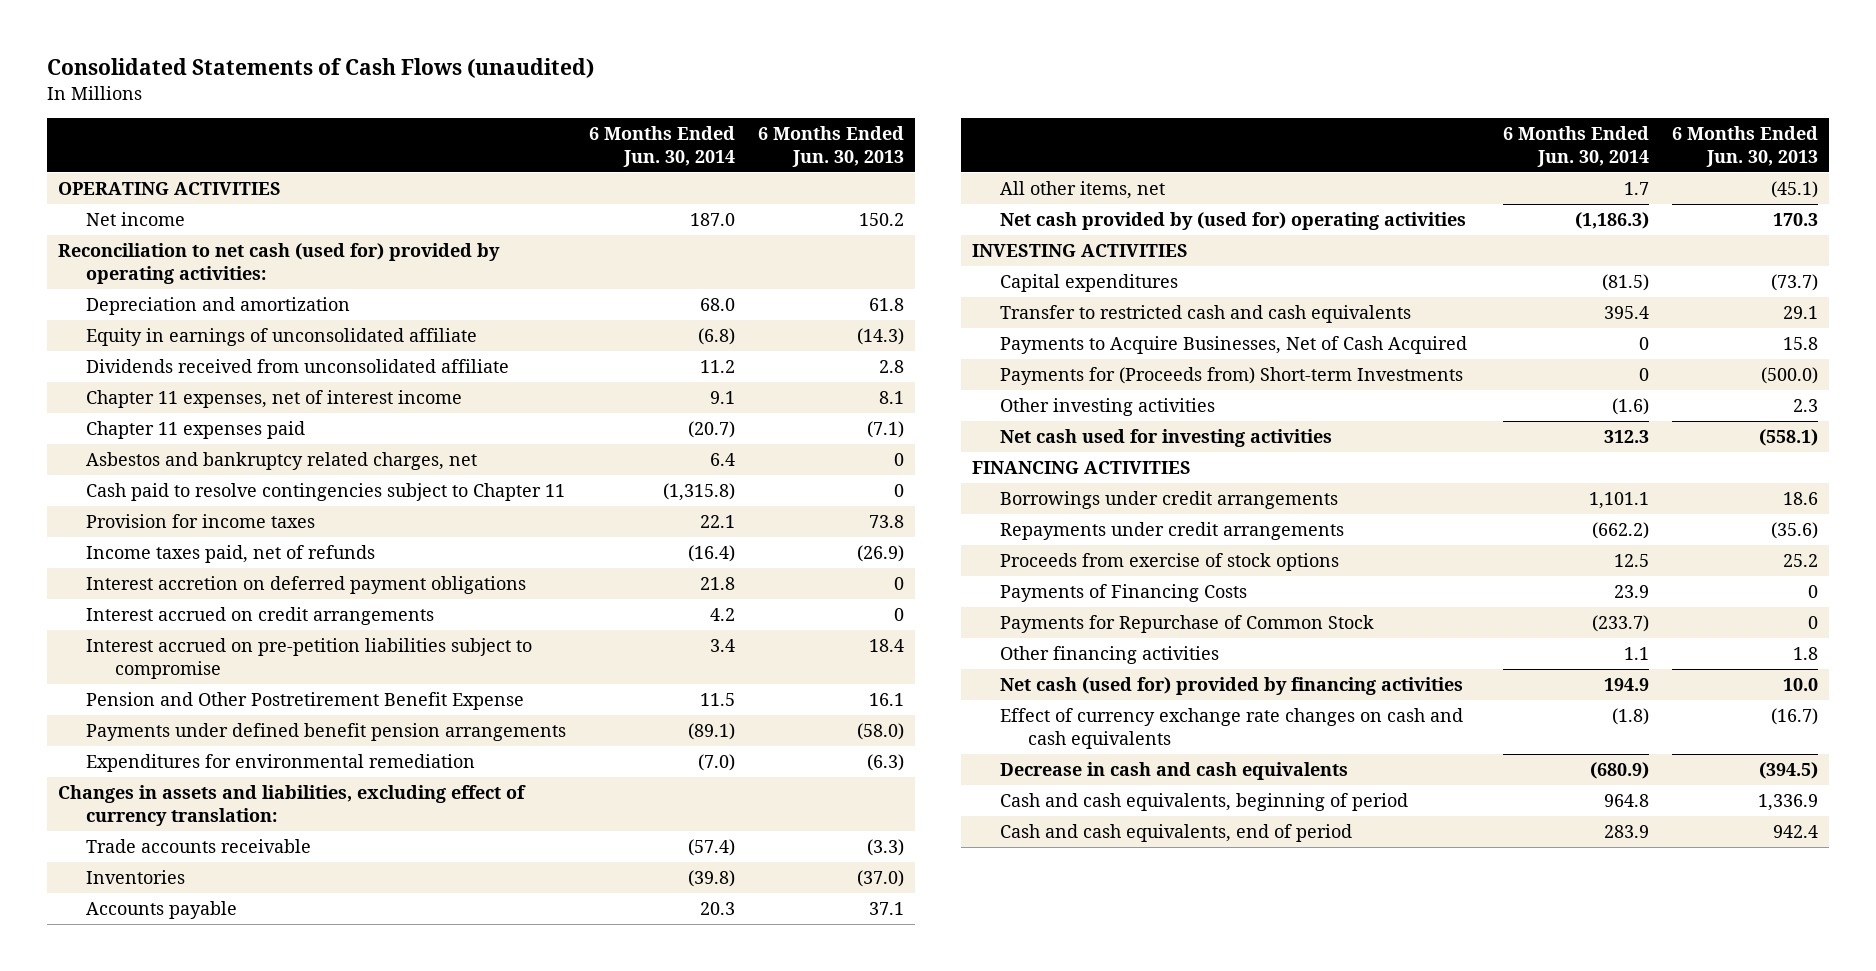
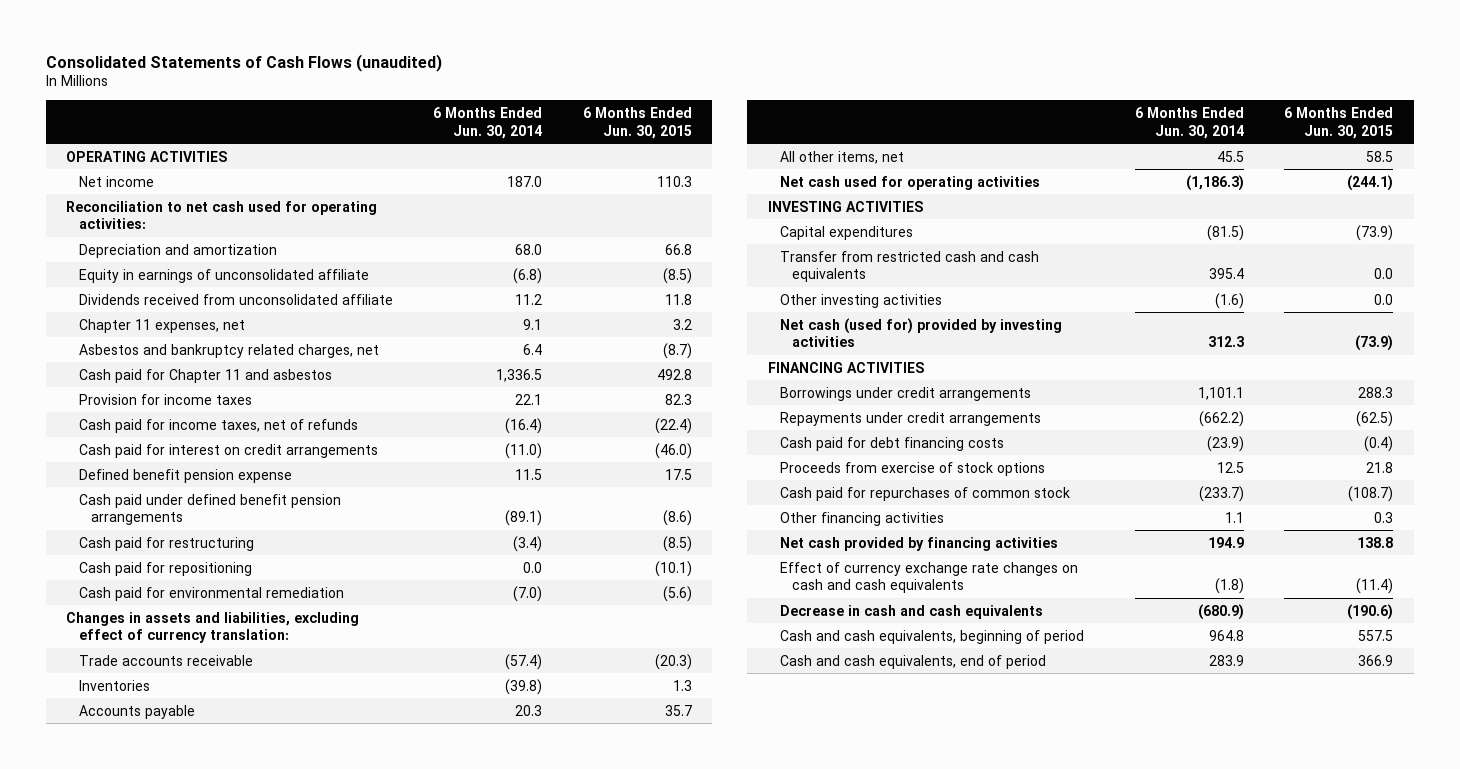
- | 6 Months Ended Jun. 30, 2014 | 6 Months Ended Jun. 30, 2013
+ | 6 Months Ended Jun. 30, 2014 | 6 Months Ended Jun. 30, 2015
- Reconciliation to net cash (used for) provided by operating activities:
+ Reconciliation to net cash used for operating activities:
- Chapter 11 expenses, net of interest income | 9.1 | 8.1
- Chapter 11 expenses paid | (20.7) | (7.1)
+ Chapter 11 expenses, net | 9.1 | 3.2
- Cash paid to resolve contingencies subject to Chapter 11 | (1,315.8) | 0
+ Cash paid for Chapter 11 and asbestos | 1,336.5 | 492.8
- Income taxes paid, net of refunds | (16.4) | (26.9)
- Interest accretion on deferred payment obligations | 21.8 | 0
- Interest accrued on credit arrangements | 4.2 | 0
- Interest accrued on pre-petition liabilities subject to compromise | 3.4 | 18.4
- Pension and Other Postretirement Benefit Expense | 11.5 | 16.1
- Payments under defined benefit pension arrangements | (89.1) | (58.0)
- Expenditures for environmental remediation | (7.0) | (6.3)
+ Cash paid for income taxes, net of refunds | (16.4) | (22.4)
+ Cash paid for interest on credit arrangements | (11.0) | (46.0)
+ Defined benefit pension expense | 11.5 | 17.5
+ Cash paid under defined benefit pension arrangements | (89.1) | (8.6)
+ Cash paid for restructuring | (3.4) | (8.5)
+ Cash paid for repositioning | 0.0 | (10.1)
+ Cash paid for environmental remediation | (7.0) | (5.6)
- All other items, net | 1.7 | (45.1)
- Net cash provided by (used for) operating activities | (1,186.3) | 170.3
+ All other items, net | 45.5 | 58.5
+ Net cash used for operating activities | (1,186.3) | (244.1)
- Transfer to restricted cash and cash equivalents | 395.4 | 29.1
- Payments to Acquire Businesses, Net of Cash Acquired | 0 | 15.8
- Payments for (Proceeds from) Short-term Investments | 0 | (500.0)
+ Transfer from restricted cash and cash equivalents | 395.4 | 0.0
- Net cash used for investing activities | 312.3 | (558.1)
+ Net cash (used for) provided by investing activities | 312.3 | (73.9)
+ Cash paid for debt financing costs | (23.9) | (0.4)
- Payments of Financing Costs | 23.9 | 0
- Payments for Repurchase of Common Stock | (233.7) | 0
+ Cash paid for repurchases of common stock | (233.7) | (108.7)
- Net cash (used for) provided by financing activities | 194.9 | 10.0
+ Net cash provided by financing activities | 194.9 | 138.8

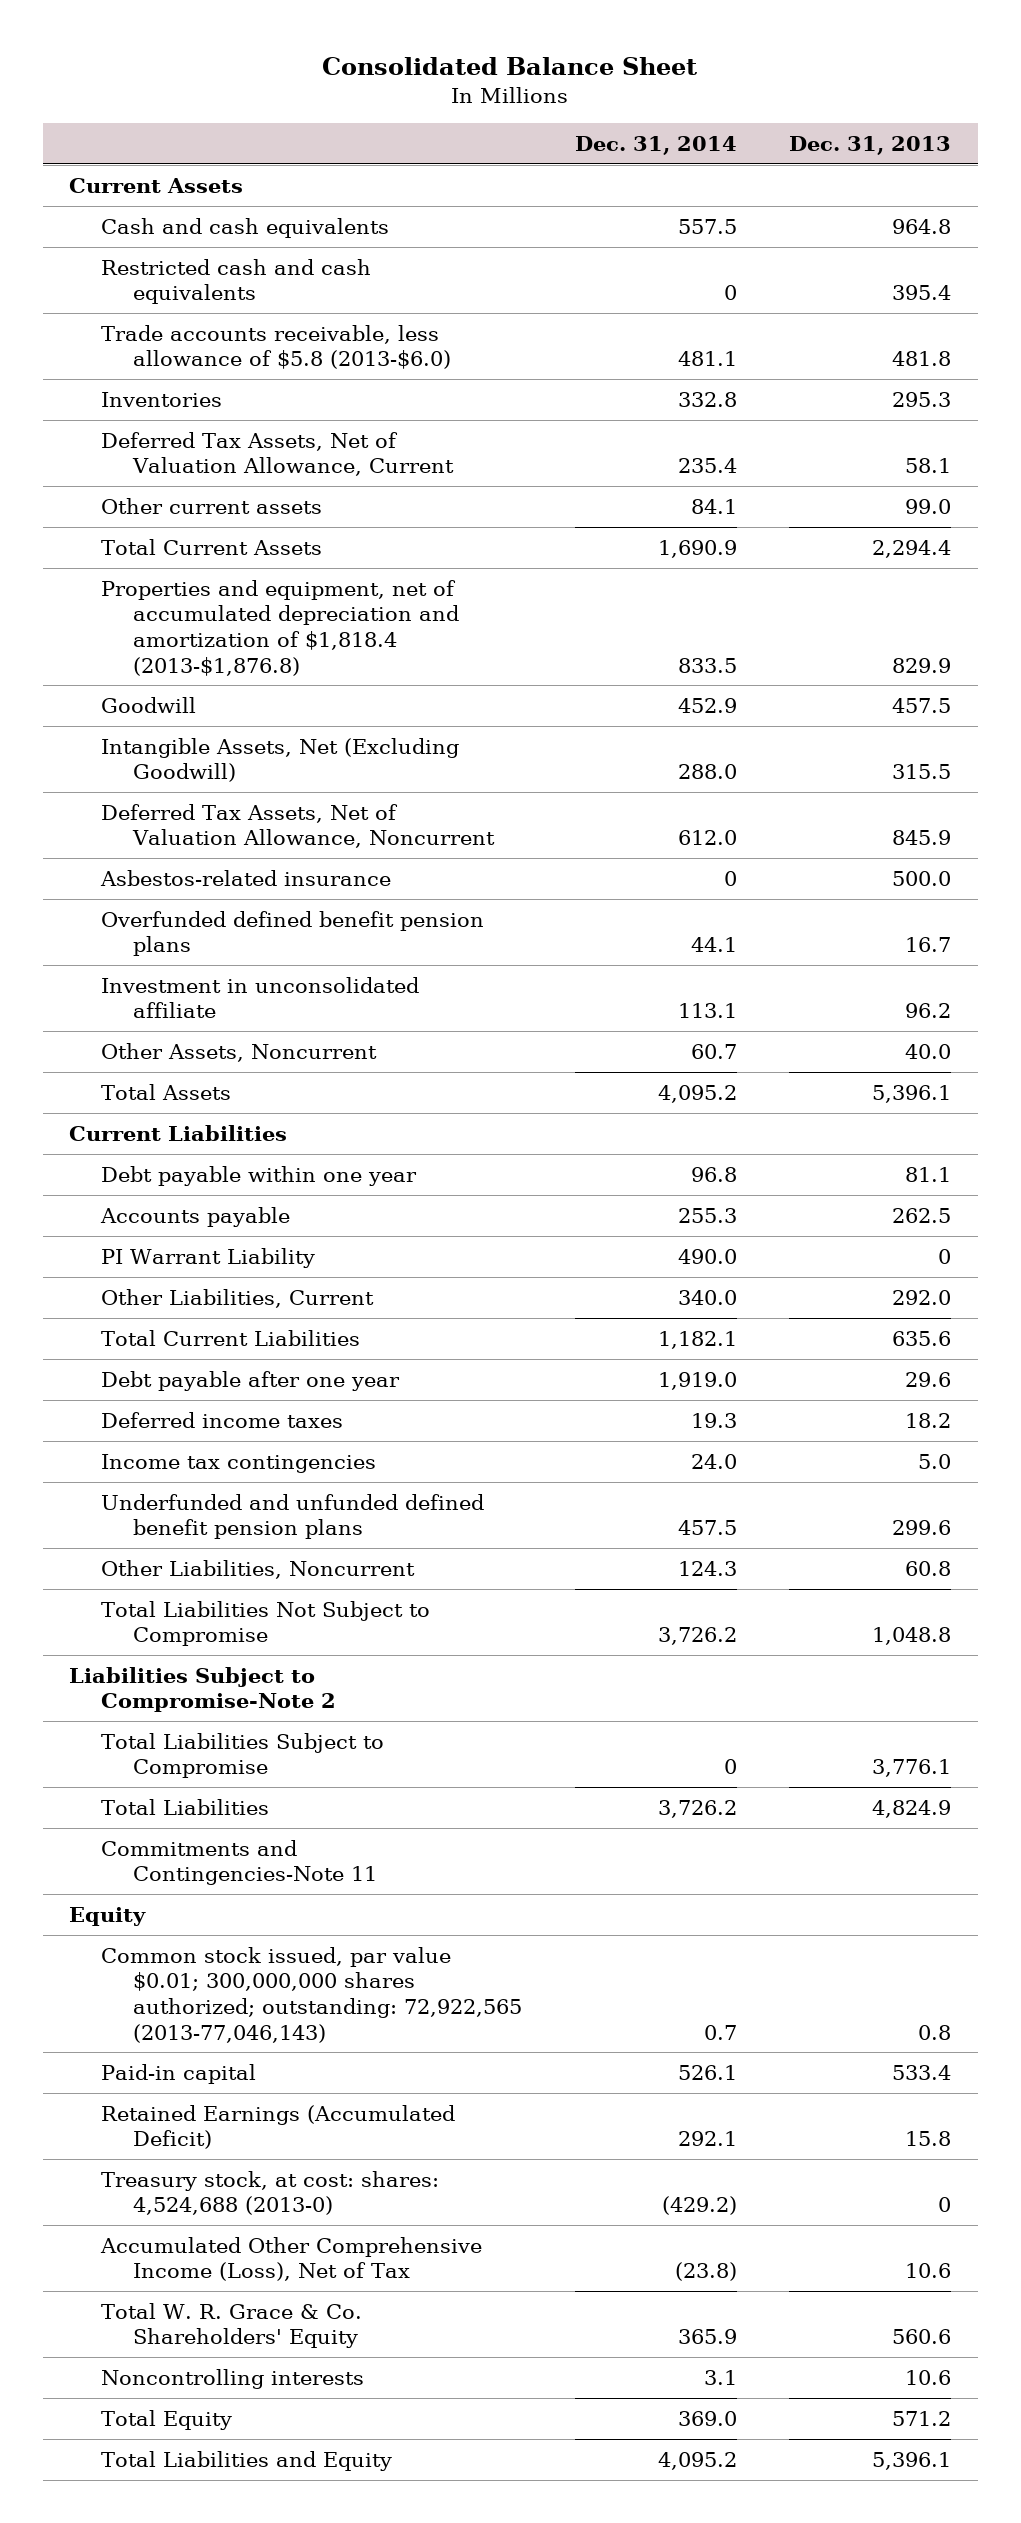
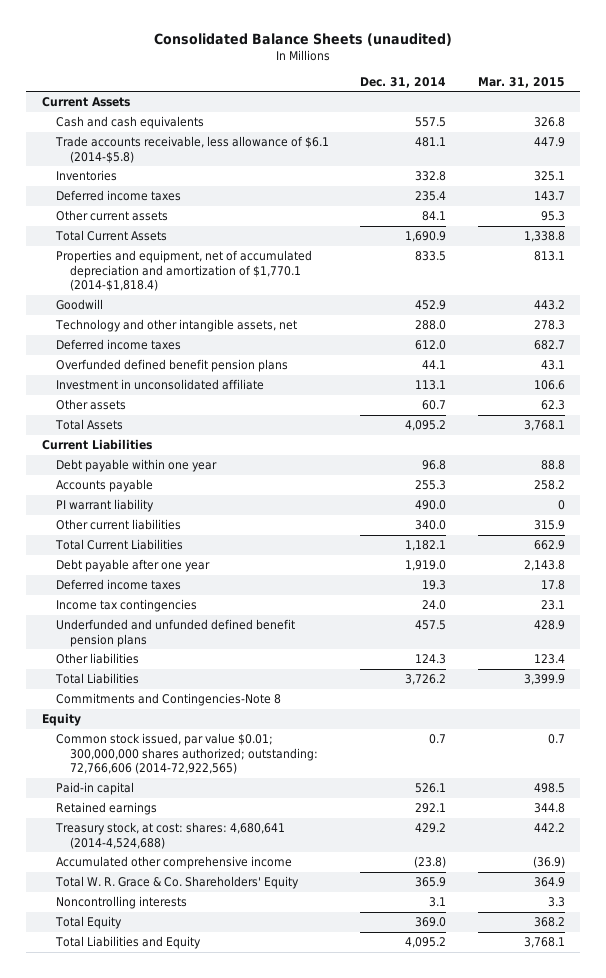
- Consolidated Balance Sheet
+ Consolidated Balance Sheets (unaudited)
- | Dec. 31, 2014 | Dec. 31, 2013
+ | Dec. 31, 2014 | Mar. 31, 2015
- Restricted cash and cash equivalents | 0 | 395.4
- Trade accounts receivable, less allowance of $5.8 (2013-$6.0) | 481.1 | 481.8
+ Trade accounts receivable, less allowance of $6.1 (2014-$5.8) | 481.1 | 447.9
- Deferred Tax Assets, Net of Valuation Allowance, Current | 235.4 | 58.1
+ Deferred income taxes | 235.4 | 143.7
- Properties and equipment, net of accumulated depreciation and amortization of $1,818.4 (2013-$1,876.8) | 833.5 | 829.9
+ Properties and equipment, net of accumulated depreciation and amortization of $1,770.1 (2014-$1,818.4) | 833.5 | 813.1
- Intangible Assets, Net (Excluding Goodwill) | 288.0 | 315.5
- Deferred Tax Assets, Net of Valuation Allowance, Noncurrent | 612.0 | 845.9
- Asbestos-related insurance | 0 | 500.0
+ Technology and other intangible assets, net | 288.0 | 278.3
+ Deferred income taxes | 612.0 | 682.7
- Other Assets, Noncurrent | 60.7 | 40.0
+ Other assets | 60.7 | 62.3
- PI Warrant Liability | 490.0 | 0
- Other Liabilities, Current | 340.0 | 292.0
+ PI warrant liability | 490.0 | 0
+ Other current liabilities | 340.0 | 315.9
- Other Liabilities, Noncurrent | 124.3 | 60.8
- Total Liabilities Not Subject to Compromise | 3,726.2 | 1,048.8
- Liabilities Subject to Compromise-Note 2
- Total Liabilities Subject to Compromise | 0 | 3,776.1
+ Other liabilities | 124.3 | 123.4
- Commitments and Contingencies-Note 11
+ Commitments and Contingencies-Note 8
- Common stock issued, par value $0.01; 300,000,000 shares authorized; outstanding: 72,922,565 (2013-77,046,143) | 0.7 | 0.8
+ Common stock issued, par value $0.01; 300,000,000 shares authorized; outstanding: 72,766,606 (2014-72,922,565) | 0.7 | 0.7
- Retained Earnings (Accumulated Deficit) | 292.1 | 15.8
- Treasury stock, at cost: shares: 4,524,688 (2013-0) | (429.2) | 0
- Accumulated Other Comprehensive Income (Loss), Net of Tax | (23.8) | 10.6
+ Retained earnings | 292.1 | 344.8
+ Treasury stock, at cost: shares: 4,680,641 (2014-4,524,688) | 429.2 | 442.2
+ Accumulated other comprehensive income | (23.8) | (36.9)

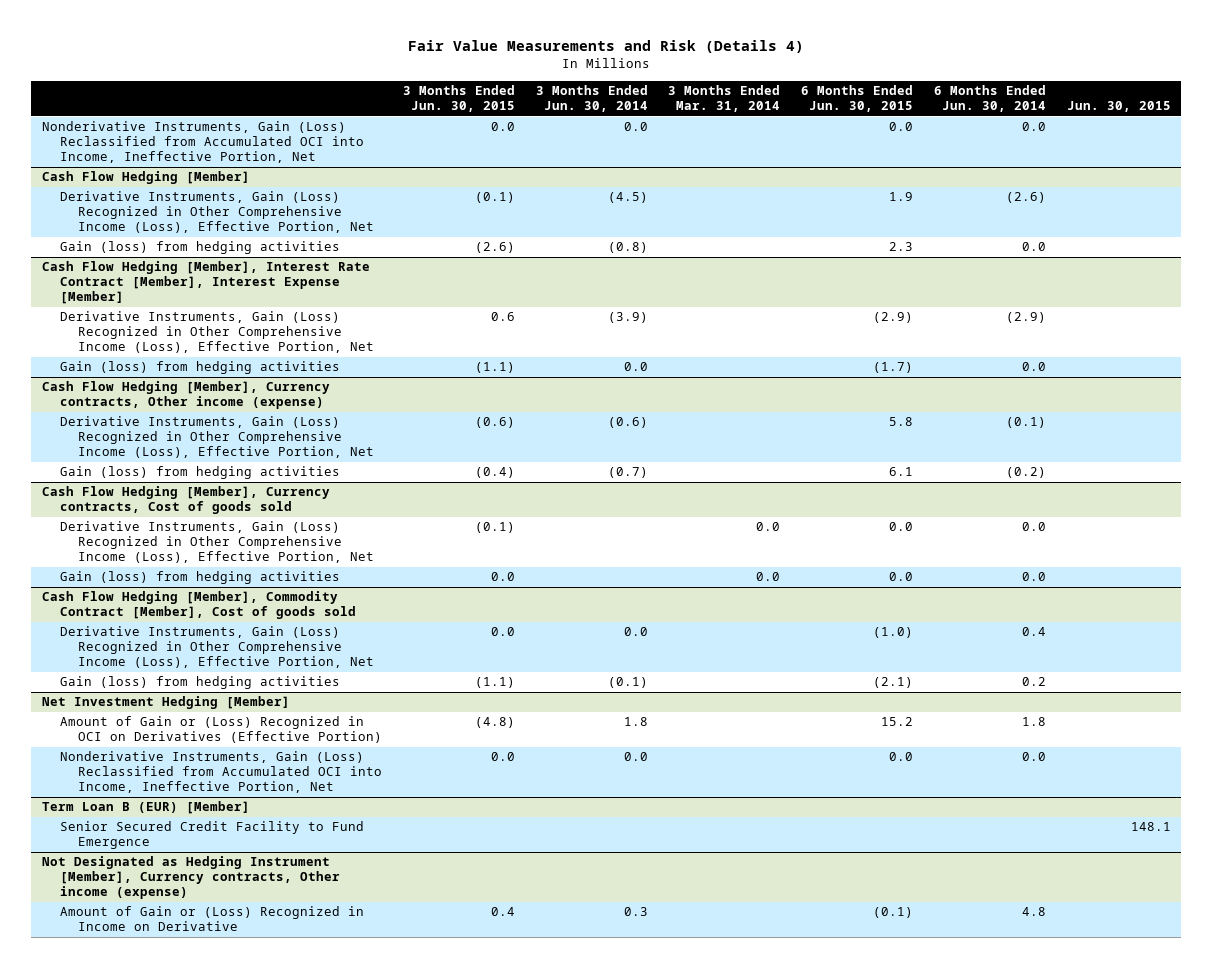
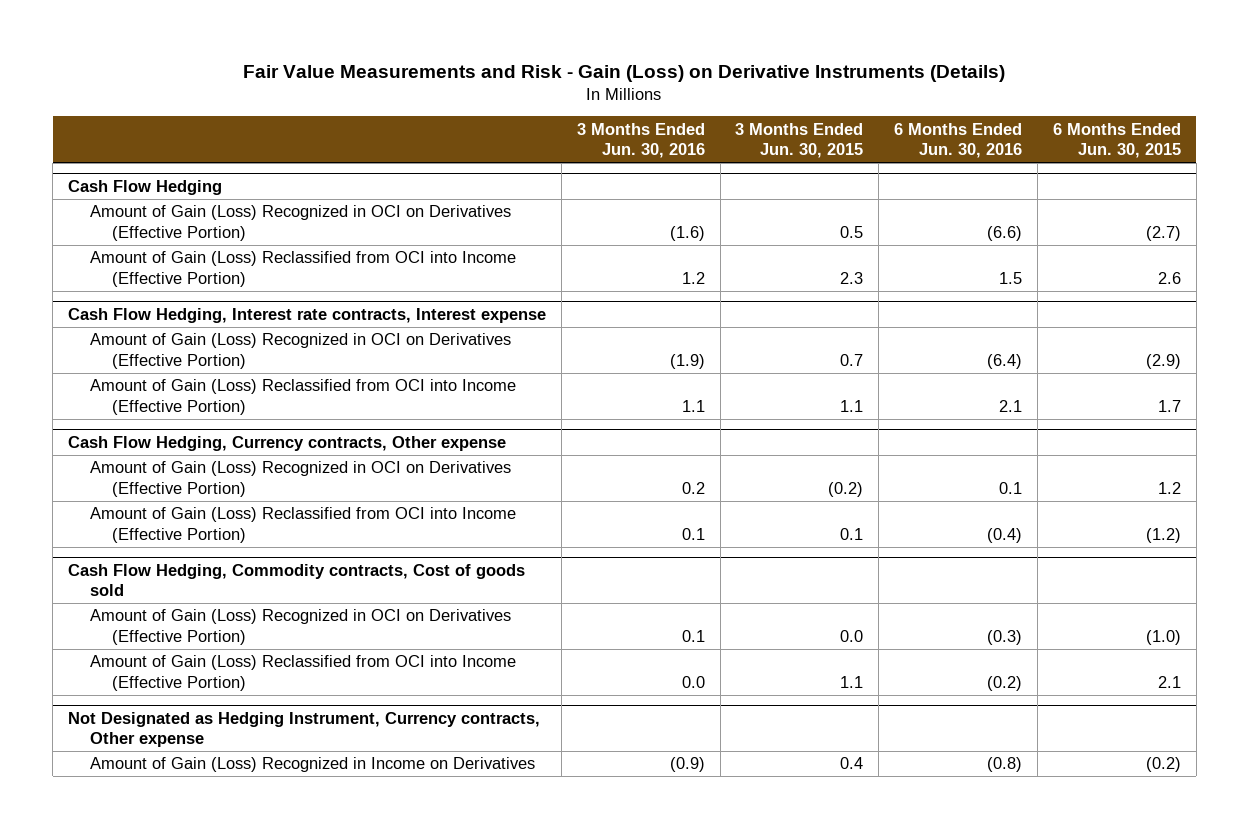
- Fair Value Measurements and Risk (Details 4)
+ Fair Value Measurements and Risk - Gain (Loss) on Derivative Instruments (Details)
- | 3 Months Ended Jun. 30, 2015 | 3 Months Ended Jun. 30, 2014 | 3 Months Ended Mar. 31, 2014 | 6 Months Ended Jun. 30, 2015 | 6 Months Ended Jun. 30, 2014 | Jun. 30, 2015
+ | 3 Months Ended Jun. 30, 2016 | 3 Months Ended Jun. 30, 2015 | 6 Months Ended Jun. 30, 2016 | 6 Months Ended Jun. 30, 2015
- Nonderivative Instruments, Gain (Loss) Reclassified from Accumulated OCI into Income, Ineffective Portion, Net | 0.0 | 0.0 | | 0.0 | 0.0 |
- Cash Flow Hedging [Member]
- Derivative Instruments, Gain (Loss) Recognized in Other Comprehensive Income (Loss), Effective Portion, Net | (0.1) | (4.5) | | 1.9 | (2.6) |
- Gain (loss) from hedging activities | (2.6) | (0.8) | | 2.3 | 0.0 |
- Cash Flow Hedging [Member], Interest Rate Contract [Member], Interest Expense [Member]
- Derivative Instruments, Gain (Loss) Recognized in Other Comprehensive Income (Loss), Effective Portion, Net | 0.6 | (3.9) | | (2.9) | (2.9) |
- Gain (loss) from hedging activities | (1.1) | 0.0 | | (1.7) | 0.0 |
- Cash Flow Hedging [Member], Currency contracts, Other income (expense)
- Derivative Instruments, Gain (Loss) Recognized in Other Comprehensive Income (Loss), Effective Portion, Net | (0.6) | (0.6) | | 5.8 | (0.1) |
- Gain (loss) from hedging activities | (0.4) | (0.7) | | 6.1 | (0.2) |
- Cash Flow Hedging [Member], Currency contracts, Cost of goods sold
- Derivative Instruments, Gain (Loss) Recognized in Other Comprehensive Income (Loss), Effective Portion, Net | (0.1) | | 0.0 | 0.0 | 0.0 |
- Gain (loss) from hedging activities | 0.0 | | 0.0 | 0.0 | 0.0 |
- Cash Flow Hedging [Member], Commodity Contract [Member], Cost of goods sold
- Derivative Instruments, Gain (Loss) Recognized in Other Comprehensive Income (Loss), Effective Portion, Net | 0.0 | 0.0 | | (1.0) | 0.4 |
- Gain (loss) from hedging activities | (1.1) | (0.1) | | (2.1) | 0.2 |
- Net Investment Hedging [Member]
- Amount of Gain or (Loss) Recognized in OCI on Derivatives (Effective Portion) | (4.8) | 1.8 | | 15.2 | 1.8 |
- Nonderivative Instruments, Gain (Loss) Reclassified from Accumulated OCI into Income, Ineffective Portion, Net | 0.0 | 0.0 | | 0.0 | 0.0 |
- Term Loan B (EUR) [Member]
- Senior Secured Credit Facility to Fund Emergence | | | | | | 148.1
- Not Designated as Hedging Instrument [Member], Currency contracts, Other income (expense)
- Amount of Gain or (Loss) Recognized in Income on Derivative | 0.4 | 0.3 | | (0.1) | 4.8 |
+ Cash Flow Hedging
+ Amount of Gain (Loss) Recognized in OCI on Derivatives (Effective Portion) | (1.6) | 0.5 | (6.6) | (2.7)
+ Amount of Gain (Loss) Reclassified from OCI into Income (Effective Portion) | 1.2 | 2.3 | 1.5 | 2.6
+ Cash Flow Hedging, Interest rate contracts, Interest expense
+ Amount of Gain (Loss) Recognized in OCI on Derivatives (Effective Portion) | (1.9) | 0.7 | (6.4) | (2.9)
+ Amount of Gain (Loss) Reclassified from OCI into Income (Effective Portion) | 1.1 | 1.1 | 2.1 | 1.7
+ Cash Flow Hedging, Currency contracts, Other expense
+ Amount of Gain (Loss) Recognized in OCI on Derivatives (Effective Portion) | 0.2 | (0.2) | 0.1 | 1.2
+ Amount of Gain (Loss) Reclassified from OCI into Income (Effective Portion) | 0.1 | 0.1 | (0.4) | (1.2)
+ Cash Flow Hedging, Commodity contracts, Cost of goods sold
+ Amount of Gain (Loss) Recognized in OCI on Derivatives (Effective Portion) | 0.1 | 0.0 | (0.3) | (1.0)
+ Amount of Gain (Loss) Reclassified from OCI into Income (Effective Portion) | 0.0 | 1.1 | (0.2) | 2.1
+ Not Designated as Hedging Instrument, Currency contracts, Other expense
+ Amount of Gain (Loss) Recognized in Income on Derivatives | (0.9) | 0.4 | (0.8) | (0.2)

